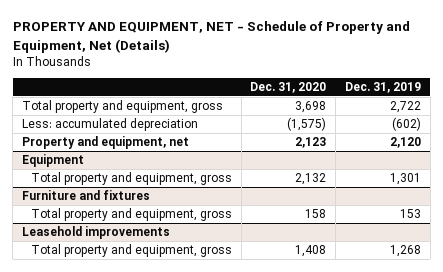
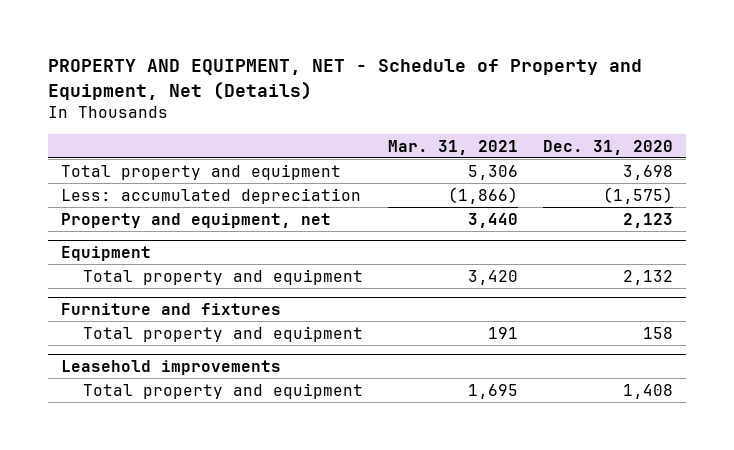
- | Dec. 31, 2020 | Dec. 31, 2019
+ | Mar. 31, 2021 | Dec. 31, 2020
- Total property and equipment, gross | 3,698 | 2,722
+ Total property and equipment | 5,306 | 3,698
@ Equipment
- Total property and equipment, gross | 2,132 | 1,301
+ Total property and equipment | 3,420 | 2,132
@ Furniture and fixtures
- Total property and equipment, gross | 158 | 153
+ Total property and equipment | 191 | 158
@ Leasehold improvements
- Total property and equipment, gross | 1,408 | 1,268
+ Total property and equipment | 1,695 | 1,408

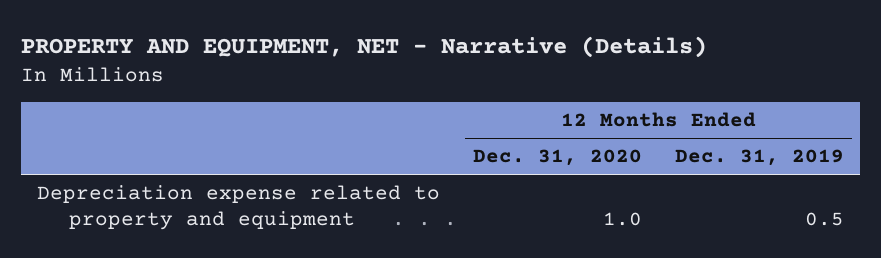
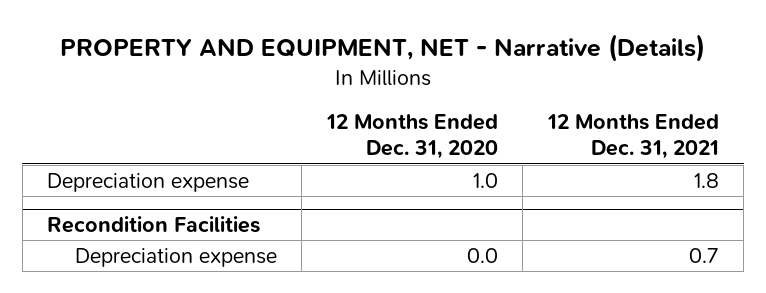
- | 12 Months Ended Dec. 31, 2020 | 12 Months Ended Dec. 31, 2019
+ | 12 Months Ended Dec. 31, 2020 | 12 Months Ended Dec. 31, 2021
- Depreciation expense related to property and equipment | 1.0 | 0.5
+ Depreciation expense | 1.0 | 1.8
+ Recondition Facilities
+ Depreciation expense | 0.0 | 0.7

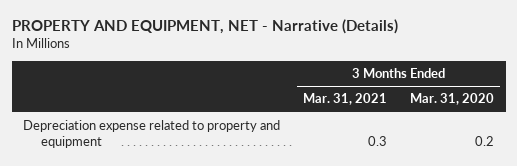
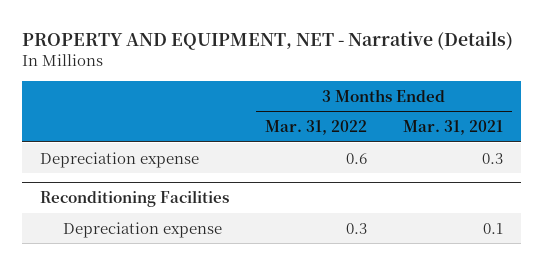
- | 3 Months Ended Mar. 31, 2021 | 3 Months Ended Mar. 31, 2020
+ | 3 Months Ended Mar. 31, 2022 | 3 Months Ended Mar. 31, 2021
- Depreciation expense related to property and equipment | 0.3 | 0.2
+ Depreciation expense | 0.6 | 0.3
+ Reconditioning Facilities
+ Depreciation expense | 0.3 | 0.1

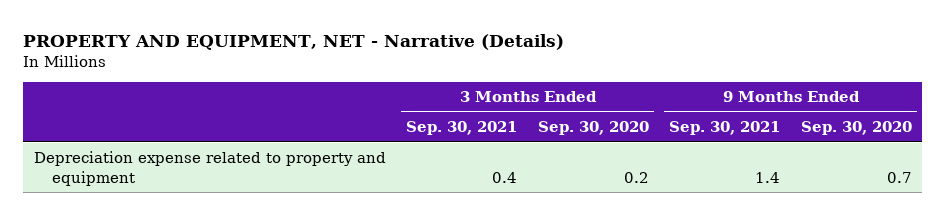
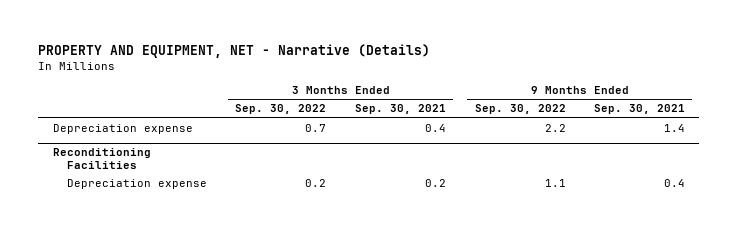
- | 3 Months Ended Sep. 30, 2021 | 3 Months Ended Sep. 30, 2020 | 9 Months Ended Sep. 30, 2021 | 9 Months Ended Sep. 30, 2020
+ | 3 Months Ended Sep. 30, 2022 | 3 Months Ended Sep. 30, 2021 | 9 Months Ended Sep. 30, 2022 | 9 Months Ended Sep. 30, 2021
- Depreciation expense related to property and equipment | 0.4 | 0.2 | 1.4 | 0.7
+ Depreciation expense | 0.7 | 0.4 | 2.2 | 1.4
+ Reconditioning Facilities
+ Depreciation expense | 0.2 | 0.2 | 1.1 | 0.4

